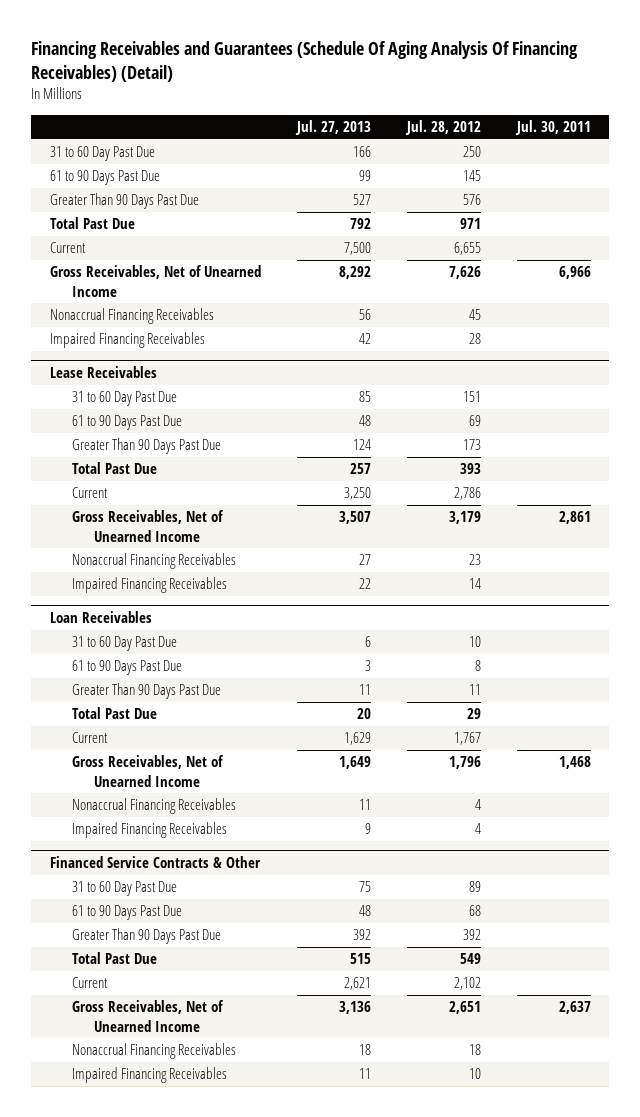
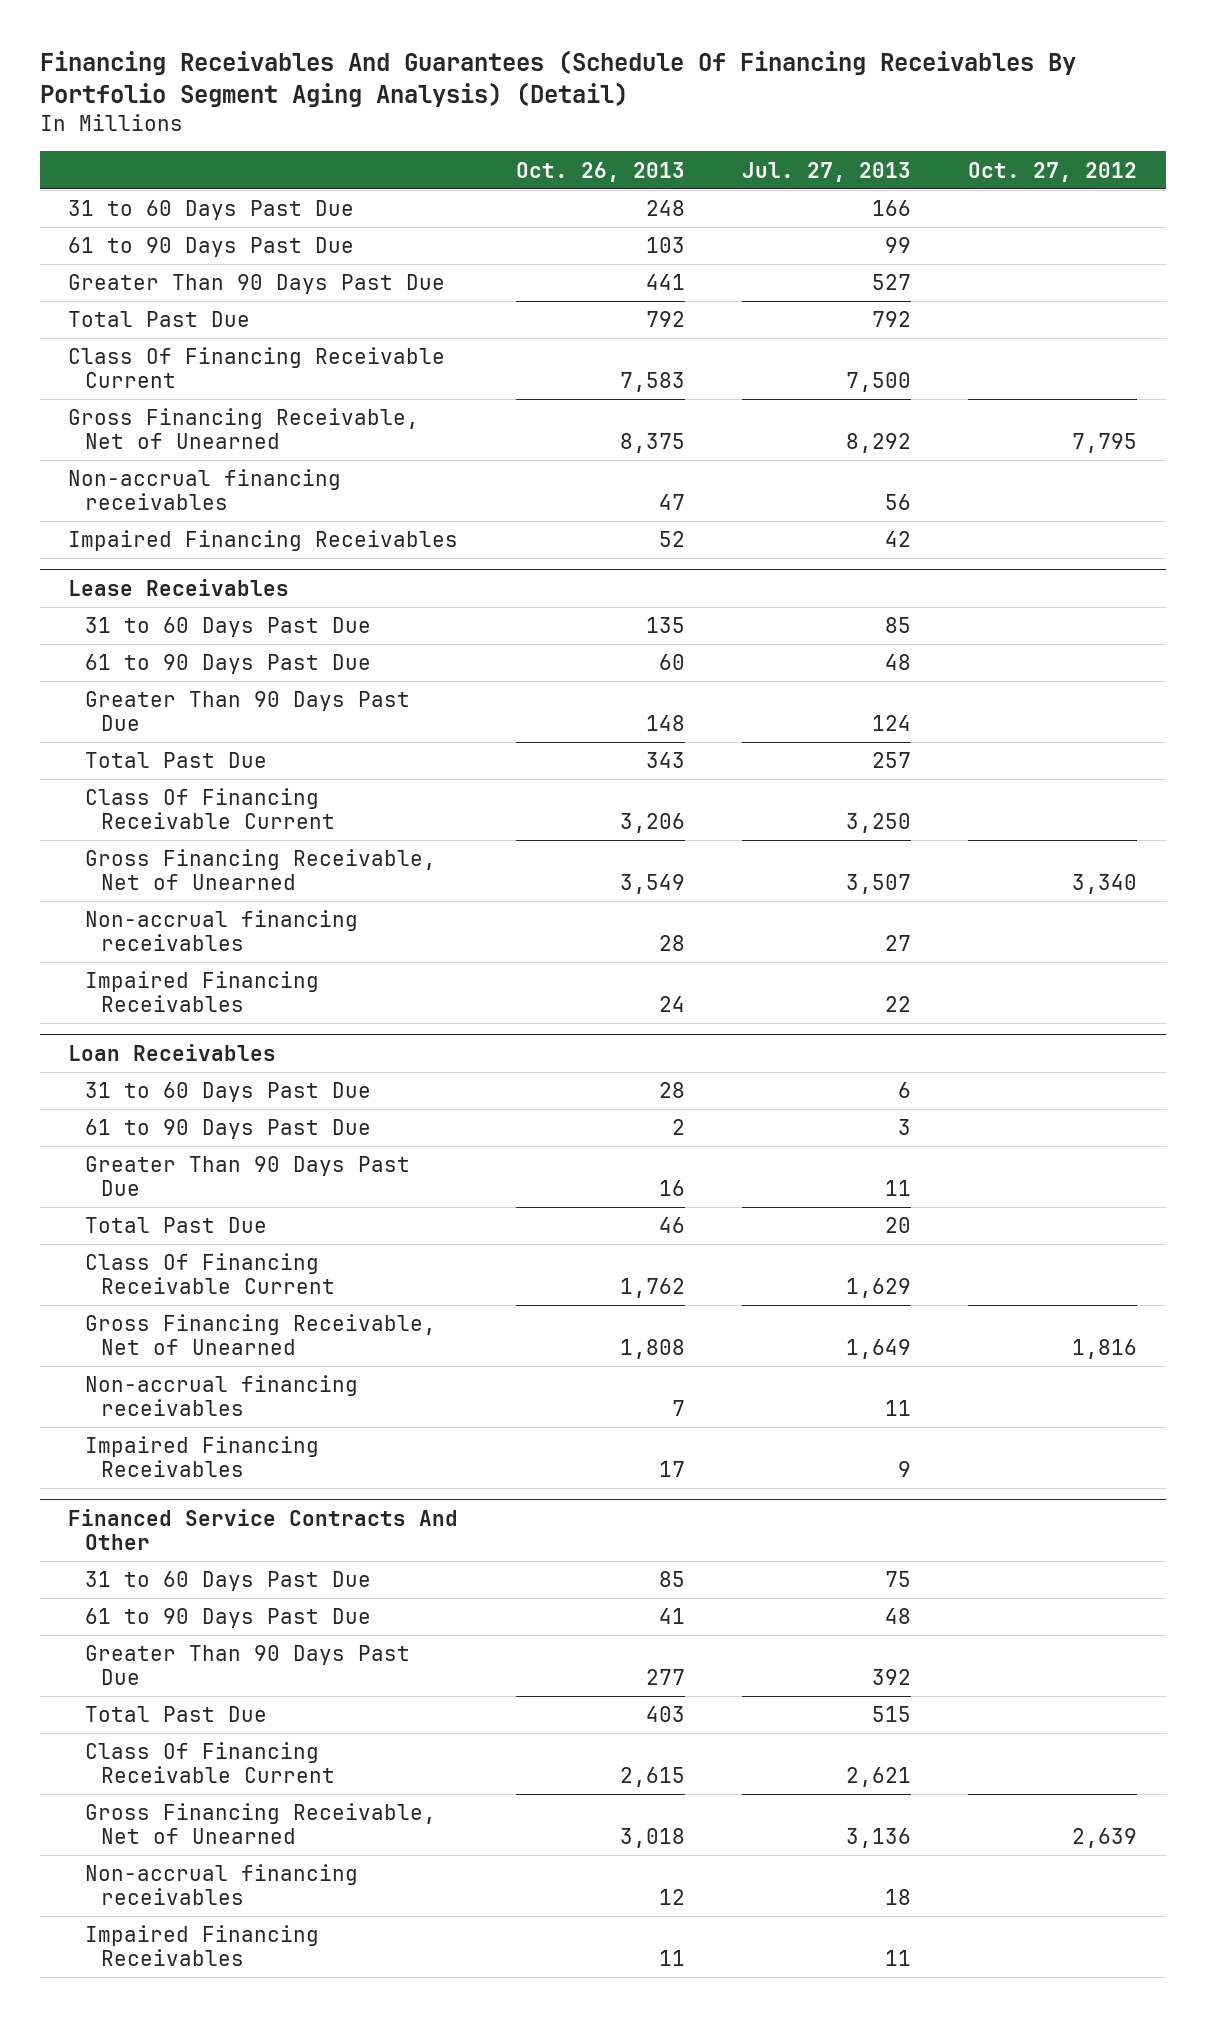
- Financing Receivables and Guarantees (Schedule Of Aging Analysis Of Financing Receivables) (Detail)
+ Financing Receivables And Guarantees (Schedule Of Financing Receivables By Portfolio Segment Aging Analysis) (Detail)
- | Jul. 27, 2013 | Jul. 28, 2012 | Jul. 30, 2011
+ | Oct. 26, 2013 | Jul. 27, 2013 | Oct. 27, 2012
- 31 to 60 Day Past Due | 166 | 250 |
+ 31 to 60 Days Past Due | 248 | 166 |
- Current | 7,500 | 6,655 |
- Gross Receivables, Net of Unearned Income | 8,292 | 7,626 | 6,966
- Nonaccrual Financing Receivables | 56 | 45 |
+ Class Of Financing Receivable Current | 7,583 | 7,500 |
+ Gross Financing Receivable, Net of Unearned | 8,375 | 8,292 | 7,795
+ Non-accrual financing receivables | 47 | 56 |
@ Lease Receivables
- 31 to 60 Day Past Due | 85 | 151 |
+ 31 to 60 Days Past Due | 135 | 85 |
- Current | 3,250 | 2,786 |
- Gross Receivables, Net of Unearned Income | 3,507 | 3,179 | 2,861
- Nonaccrual Financing Receivables | 27 | 23 |
+ Class Of Financing Receivable Current | 3,206 | 3,250 |
+ Gross Financing Receivable, Net of Unearned | 3,549 | 3,507 | 3,340
+ Non-accrual financing receivables | 28 | 27 |
@ Loan Receivables
- 31 to 60 Day Past Due | 6 | 10 |
+ 31 to 60 Days Past Due | 28 | 6 |
- Current | 1,629 | 1,767 |
- Gross Receivables, Net of Unearned Income | 1,649 | 1,796 | 1,468
- Nonaccrual Financing Receivables | 11 | 4 |
+ Class Of Financing Receivable Current | 1,762 | 1,629 |
+ Gross Financing Receivable, Net of Unearned | 1,808 | 1,649 | 1,816
+ Non-accrual financing receivables | 7 | 11 |
- Financed Service Contracts & Other
- 31 to 60 Day Past Due | 75 | 89 |
+ Financed Service Contracts And Other
+ 31 to 60 Days Past Due | 85 | 75 |
- Current | 2,621 | 2,102 |
- Gross Receivables, Net of Unearned Income | 3,136 | 2,651 | 2,637
- Nonaccrual Financing Receivables | 18 | 18 |
+ Class Of Financing Receivable Current | 2,615 | 2,621 |
+ Gross Financing Receivable, Net of Unearned | 3,018 | 3,136 | 2,639
+ Non-accrual financing receivables | 12 | 18 |

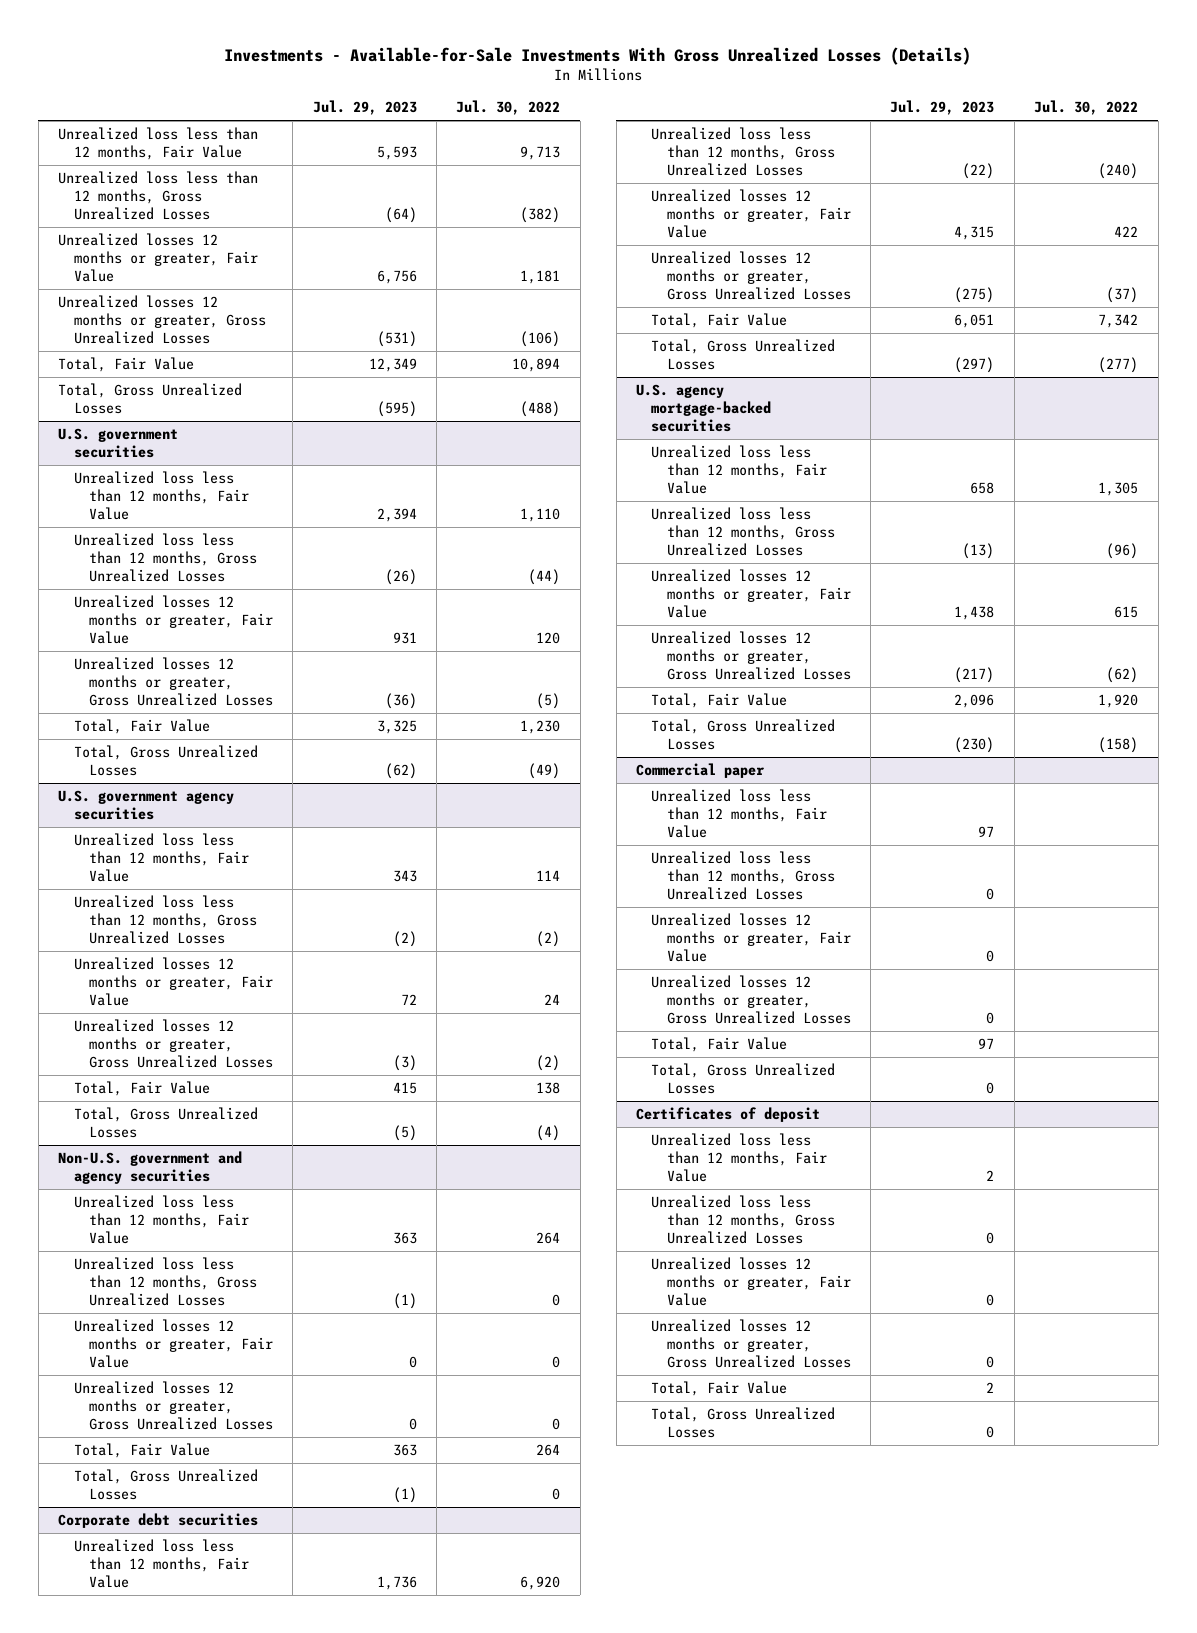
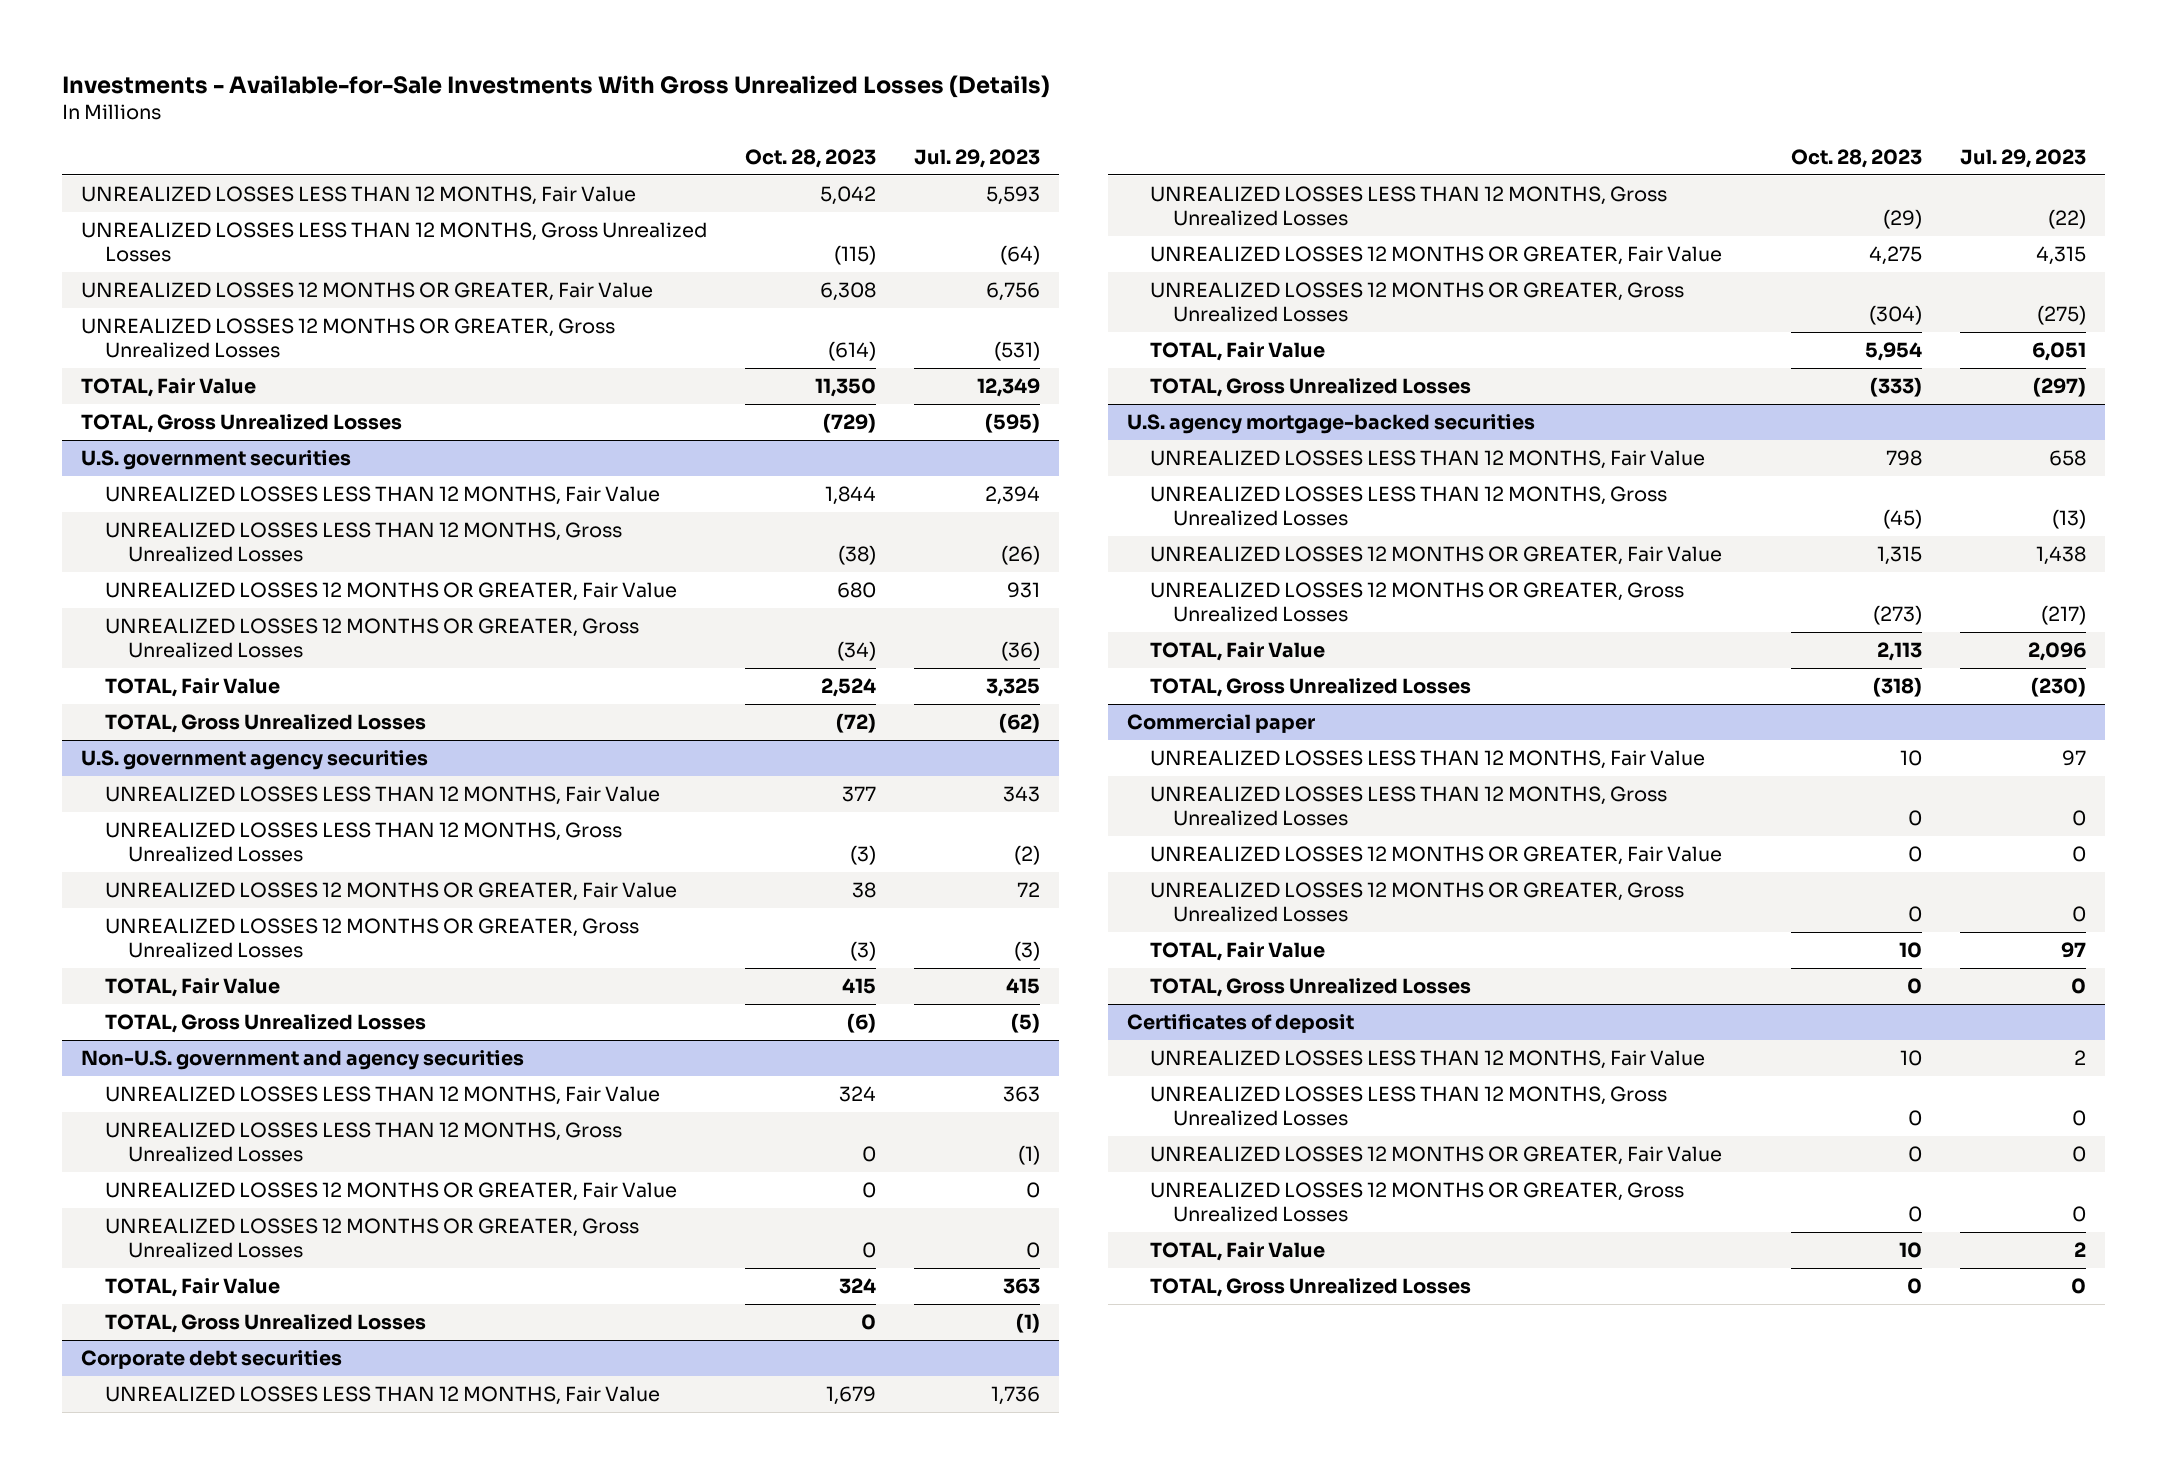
- | Jul. 29, 2023 | Jul. 30, 2022
+ | Oct. 28, 2023 | Jul. 29, 2023
- Unrealized loss less than 12 months, Fair Value | 5,593 | 9,713
- Unrealized loss less than 12 months, Gross Unrealized Losses | (64) | (382)
- Unrealized losses 12 months or greater, Fair Value | 6,756 | 1,181
- Unrealized losses 12 months or greater, Gross Unrealized Losses | (531) | (106)
- Total, Fair Value | 12,349 | 10,894
- Total, Gross Unrealized Losses | (595) | (488)
+ UNREALIZED LOSSES LESS THAN 12 MONTHS, Fair Value | 5,042 | 5,593
+ UNREALIZED LOSSES LESS THAN 12 MONTHS, Gross Unrealized Losses | (115) | (64)
+ UNREALIZED LOSSES 12 MONTHS OR GREATER, Fair Value | 6,308 | 6,756
+ UNREALIZED LOSSES 12 MONTHS OR GREATER, Gross Unrealized Losses | (614) | (531)
+ TOTAL, Fair Value | 11,350 | 12,349
+ TOTAL, Gross Unrealized Losses | (729) | (595)
@ U.S. government securities
- Unrealized loss less than 12 months, Fair Value | 2,394 | 1,110
- Unrealized loss less than 12 months, Gross Unrealized Losses | (26) | (44)
- Unrealized losses 12 months or greater, Fair Value | 931 | 120
- Unrealized losses 12 months or greater, Gross Unrealized Losses | (36) | (5)
- Total, Fair Value | 3,325 | 1,230
- Total, Gross Unrealized Losses | (62) | (49)
+ UNREALIZED LOSSES LESS THAN 12 MONTHS, Fair Value | 1,844 | 2,394
+ UNREALIZED LOSSES LESS THAN 12 MONTHS, Gross Unrealized Losses | (38) | (26)
+ UNREALIZED LOSSES 12 MONTHS OR GREATER, Fair Value | 680 | 931
+ UNREALIZED LOSSES 12 MONTHS OR GREATER, Gross Unrealized Losses | (34) | (36)
+ TOTAL, Fair Value | 2,524 | 3,325
+ TOTAL, Gross Unrealized Losses | (72) | (62)
@ U.S. government agency securities
- Unrealized loss less than 12 months, Fair Value | 343 | 114
- Unrealized loss less than 12 months, Gross Unrealized Losses | (2) | (2)
- Unrealized losses 12 months or greater, Fair Value | 72 | 24
- Unrealized losses 12 months or greater, Gross Unrealized Losses | (3) | (2)
- Total, Fair Value | 415 | 138
- Total, Gross Unrealized Losses | (5) | (4)
+ UNREALIZED LOSSES LESS THAN 12 MONTHS, Fair Value | 377 | 343
+ UNREALIZED LOSSES LESS THAN 12 MONTHS, Gross Unrealized Losses | (3) | (2)
+ UNREALIZED LOSSES 12 MONTHS OR GREATER, Fair Value | 38 | 72
+ UNREALIZED LOSSES 12 MONTHS OR GREATER, Gross Unrealized Losses | (3) | (3)
+ TOTAL, Fair Value | 415 | 415
+ TOTAL, Gross Unrealized Losses | (6) | (5)
@ Non-U.S. government and agency securities
- Unrealized loss less than 12 months, Fair Value | 363 | 264
- Unrealized loss less than 12 months, Gross Unrealized Losses | (1) | 0
- Unrealized losses 12 months or greater, Fair Value | 0 | 0
- Unrealized losses 12 months or greater, Gross Unrealized Losses | 0 | 0
- Total, Fair Value | 363 | 264
- Total, Gross Unrealized Losses | (1) | 0
+ UNREALIZED LOSSES LESS THAN 12 MONTHS, Fair Value | 324 | 363
+ UNREALIZED LOSSES LESS THAN 12 MONTHS, Gross Unrealized Losses | 0 | (1)
+ UNREALIZED LOSSES 12 MONTHS OR GREATER, Fair Value | 0 | 0
+ UNREALIZED LOSSES 12 MONTHS OR GREATER, Gross Unrealized Losses | 0 | 0
+ TOTAL, Fair Value | 324 | 363
+ TOTAL, Gross Unrealized Losses | 0 | (1)
@ Corporate debt securities
- Unrealized loss less than 12 months, Fair Value | 1,736 | 6,920
- Unrealized loss less than 12 months, Gross Unrealized Losses | (22) | (240)
- Unrealized losses 12 months or greater, Fair Value | 4,315 | 422
- Unrealized losses 12 months or greater, Gross Unrealized Losses | (275) | (37)
- Total, Fair Value | 6,051 | 7,342
- Total, Gross Unrealized Losses | (297) | (277)
+ UNREALIZED LOSSES LESS THAN 12 MONTHS, Fair Value | 1,679 | 1,736
+ UNREALIZED LOSSES LESS THAN 12 MONTHS, Gross Unrealized Losses | (29) | (22)
+ UNREALIZED LOSSES 12 MONTHS OR GREATER, Fair Value | 4,275 | 4,315
+ UNREALIZED LOSSES 12 MONTHS OR GREATER, Gross Unrealized Losses | (304) | (275)
+ TOTAL, Fair Value | 5,954 | 6,051
+ TOTAL, Gross Unrealized Losses | (333) | (297)
@ U.S. agency mortgage-backed securities
- Unrealized loss less than 12 months, Fair Value | 658 | 1,305
- Unrealized loss less than 12 months, Gross Unrealized Losses | (13) | (96)
- Unrealized losses 12 months or greater, Fair Value | 1,438 | 615
- Unrealized losses 12 months or greater, Gross Unrealized Losses | (217) | (62)
- Total, Fair Value | 2,096 | 1,920
- Total, Gross Unrealized Losses | (230) | (158)
+ UNREALIZED LOSSES LESS THAN 12 MONTHS, Fair Value | 798 | 658
+ UNREALIZED LOSSES LESS THAN 12 MONTHS, Gross Unrealized Losses | (45) | (13)
+ UNREALIZED LOSSES 12 MONTHS OR GREATER, Fair Value | 1,315 | 1,438
+ UNREALIZED LOSSES 12 MONTHS OR GREATER, Gross Unrealized Losses | (273) | (217)
+ TOTAL, Fair Value | 2,113 | 2,096
+ TOTAL, Gross Unrealized Losses | (318) | (230)
@ Commercial paper
- Unrealized loss less than 12 months, Fair Value | 97 |
- Unrealized loss less than 12 months, Gross Unrealized Losses | 0 |
- Unrealized losses 12 months or greater, Fair Value | 0 |
- Unrealized losses 12 months or greater, Gross Unrealized Losses | 0 |
- Total, Fair Value | 97 |
- Total, Gross Unrealized Losses | 0 |
+ UNREALIZED LOSSES LESS THAN 12 MONTHS, Fair Value | 10 | 97
+ UNREALIZED LOSSES LESS THAN 12 MONTHS, Gross Unrealized Losses | 0 | 0
+ UNREALIZED LOSSES 12 MONTHS OR GREATER, Fair Value | 0 | 0
+ UNREALIZED LOSSES 12 MONTHS OR GREATER, Gross Unrealized Losses | 0 | 0
+ TOTAL, Fair Value | 10 | 97
+ TOTAL, Gross Unrealized Losses | 0 | 0
@ Certificates of deposit
- Unrealized loss less than 12 months, Fair Value | 2 |
- Unrealized loss less than 12 months, Gross Unrealized Losses | 0 |
- Unrealized losses 12 months or greater, Fair Value | 0 |
- Unrealized losses 12 months or greater, Gross Unrealized Losses | 0 |
- Total, Fair Value | 2 |
- Total, Gross Unrealized Losses | 0 |
+ UNREALIZED LOSSES LESS THAN 12 MONTHS, Fair Value | 10 | 2
+ UNREALIZED LOSSES LESS THAN 12 MONTHS, Gross Unrealized Losses | 0 | 0
+ UNREALIZED LOSSES 12 MONTHS OR GREATER, Fair Value | 0 | 0
+ UNREALIZED LOSSES 12 MONTHS OR GREATER, Gross Unrealized Losses | 0 | 0
+ TOTAL, Fair Value | 10 | 2
+ TOTAL, Gross Unrealized Losses | 0 | 0

